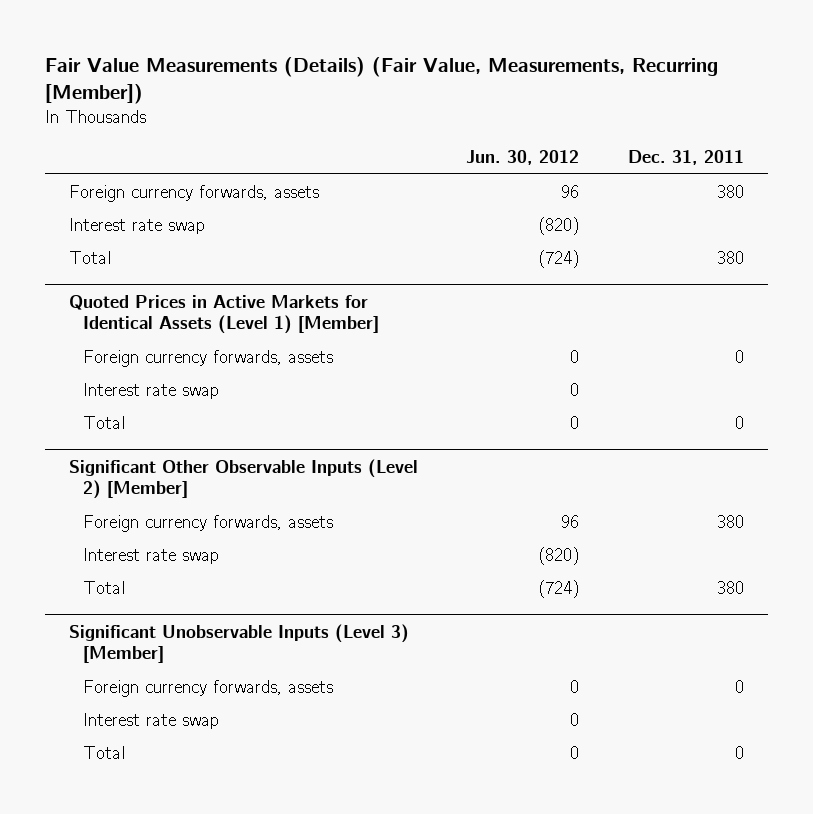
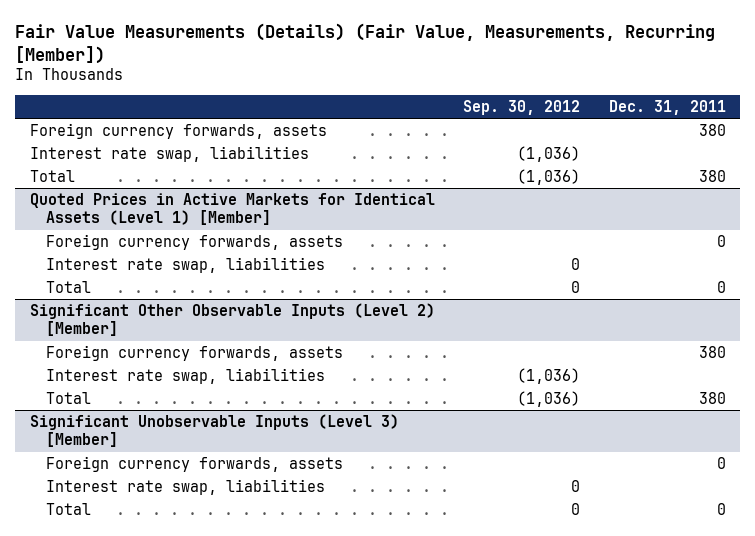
- | Jun. 30, 2012 | Dec. 31, 2011
+ | Sep. 30, 2012 | Dec. 31, 2011
- Interest rate swap | (820) |
+ Interest rate swap, liabilities | (1,036) |
@ Quoted Prices in Active Markets for Identical Assets (Level 1) [Member]
- Interest rate swap | 0 |
+ Interest rate swap, liabilities | 0 |
@ Significant Other Observable Inputs (Level 2) [Member]
- Interest rate swap | (820) |
+ Interest rate swap, liabilities | (1,036) |
@ Significant Unobservable Inputs (Level 3) [Member]
- Interest rate swap | 0 |
+ Interest rate swap, liabilities | 0 |

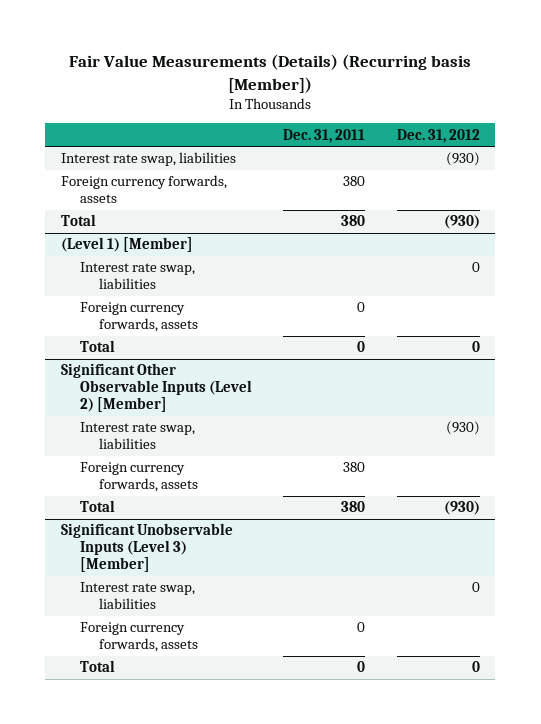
- Fair Value Measurements (Details) (Fair Value, Measurements, Recurring [Member])
+ Fair Value Measurements (Details) (Recurring basis [Member])
- | Sep. 30, 2012 | Dec. 31, 2011
+ | Dec. 31, 2011 | Dec. 31, 2012
moved down: Foreign currency forwards, assets | 380 |
- Quoted Prices in Active Markets for Identical Assets (Level 1) [Member]
- Foreign currency forwards, assets | | 0
+ (Level 1) [Member]
+ Foreign currency forwards, assets | 0 |
@ Significant Other Observable Inputs (Level 2) [Member]
moved down: Foreign currency forwards, assets | 380 |
@ Significant Unobservable Inputs (Level 3) [Member]
moved down: Foreign currency forwards, assets | 0 |

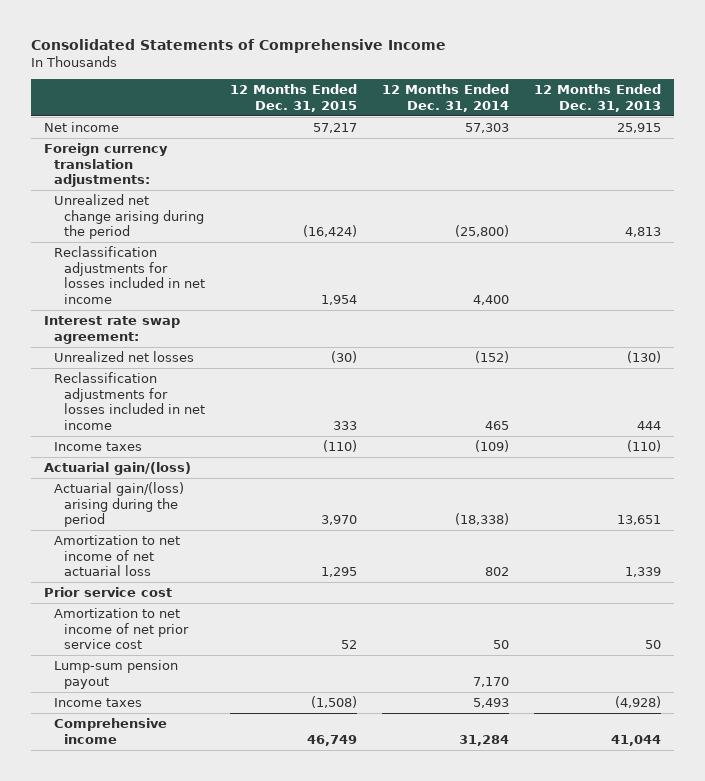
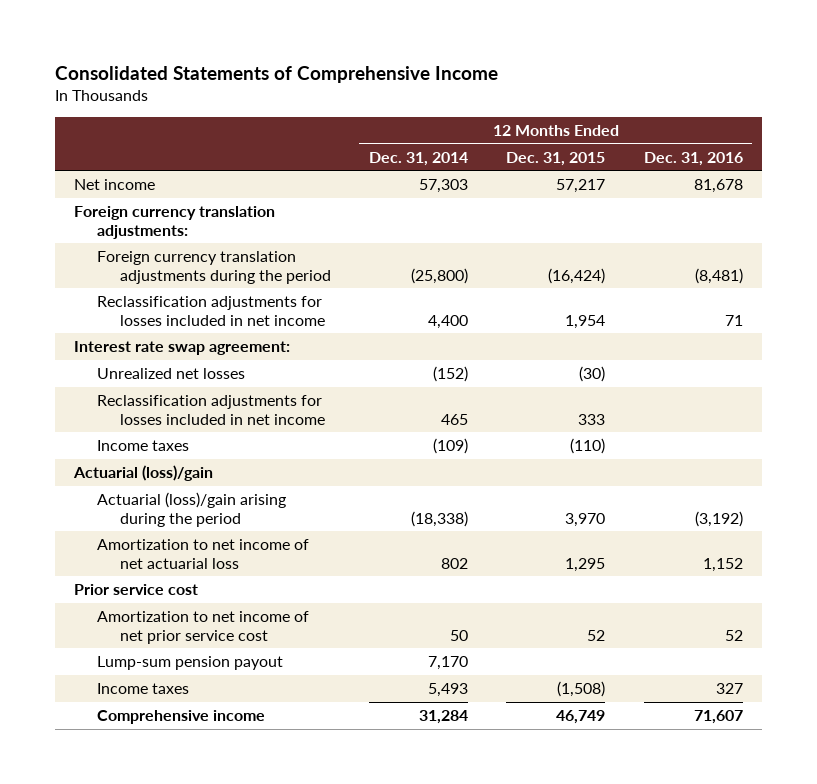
- | 12 Months Ended Dec. 31, 2015 | 12 Months Ended Dec. 31, 2014 | 12 Months Ended Dec. 31, 2013
+ | 12 Months Ended Dec. 31, 2014 | 12 Months Ended Dec. 31, 2015 | 12 Months Ended Dec. 31, 2016
- Unrealized net change arising during the period | (16,424) | (25,800) | 4,813
+ Foreign currency translation adjustments during the period | (25,800) | (16,424) | (8,481)
- Actuarial gain/(loss)
- Actuarial gain/(loss) arising during the period | 3,970 | (18,338) | 13,651
+ Actuarial (loss)/gain
+ Actuarial (loss)/gain arising during the period | (18,338) | 3,970 | (3,192)

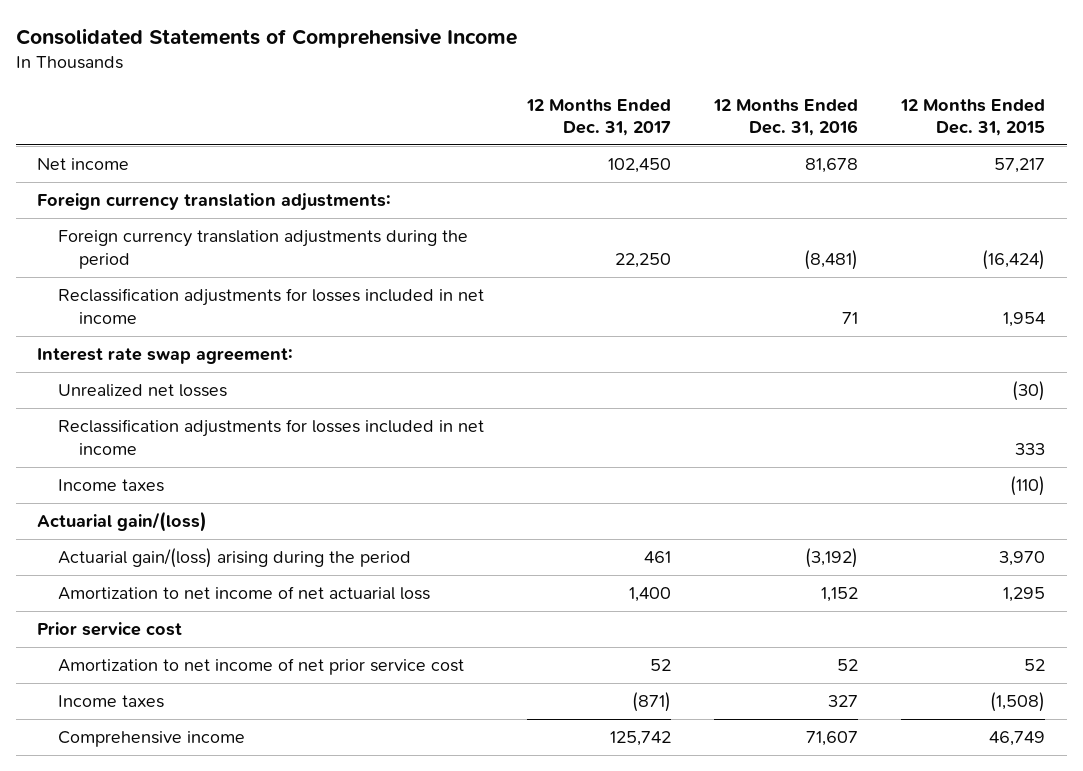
- | 12 Months Ended Dec. 31, 2014 | 12 Months Ended Dec. 31, 2015 | 12 Months Ended Dec. 31, 2016
+ | 12 Months Ended Dec. 31, 2017 | 12 Months Ended Dec. 31, 2016 | 12 Months Ended Dec. 31, 2015
- Actuarial (loss)/gain
- Actuarial (loss)/gain arising during the period | (18,338) | 3,970 | (3,192)
+ Actuarial gain/(loss)
+ Actuarial gain/(loss) arising during the period | 461 | (3,192) | 3,970
- Lump-sum pension payout | 7,170 | |

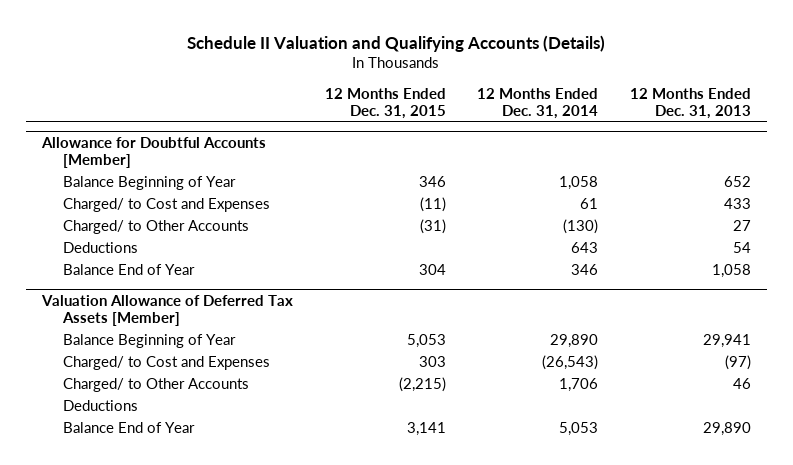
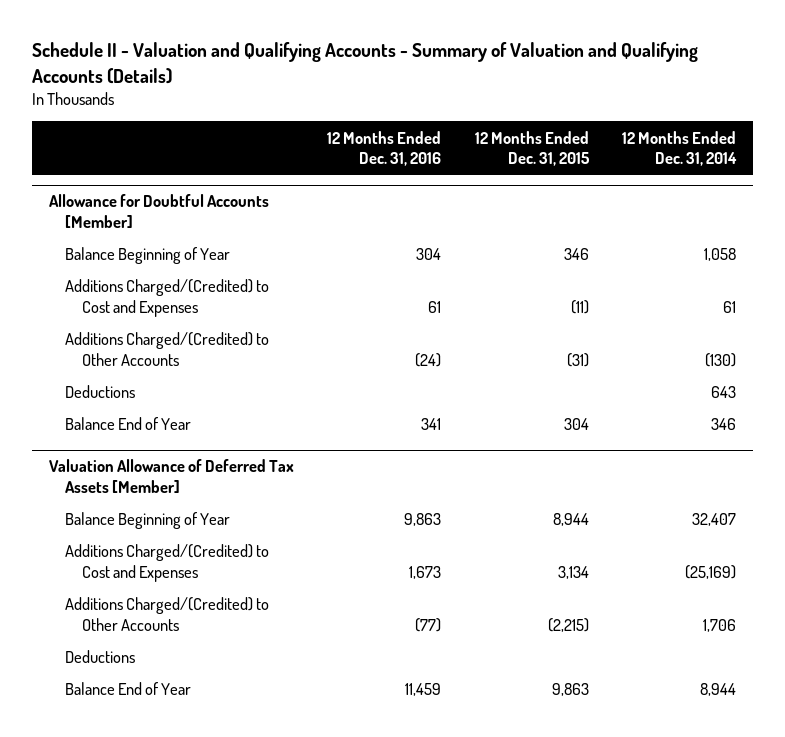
- Schedule II Valuation and Qualifying Accounts (Details)
+ Schedule II - Valuation and Qualifying Accounts - Summary of Valuation and Qualifying Accounts (Details)
- | 12 Months Ended Dec. 31, 2015 | 12 Months Ended Dec. 31, 2014 | 12 Months Ended Dec. 31, 2013
+ | 12 Months Ended Dec. 31, 2016 | 12 Months Ended Dec. 31, 2015 | 12 Months Ended Dec. 31, 2014
@ Allowance for Doubtful Accounts [Member]
- Charged/ to Cost and Expenses | (11) | 61 | 433
- Charged/ to Other Accounts | (31) | (130) | 27
+ Additions Charged/(Credited) to Cost and Expenses | 61 | (11) | 61
+ Additions Charged/(Credited) to Other Accounts | (24) | (31) | (130)
@ Valuation Allowance of Deferred Tax Assets [Member]
- Balance Beginning of Year | 5,053 | 29,890 | 29,941
- Charged/ to Cost and Expenses | 303 | (26,543) | (97)
- Charged/ to Other Accounts | (2,215) | 1,706 | 46
+ Balance Beginning of Year | 9,863 | 8,944 | 32,407
+ Additions Charged/(Credited) to Cost and Expenses | 1,673 | 3,134 | (25,169)
+ Additions Charged/(Credited) to Other Accounts | (77) | (2,215) | 1,706
- Balance End of Year | 3,141 | 5,053 | 29,890
+ Balance End of Year | 11,459 | 9,863 | 8,944

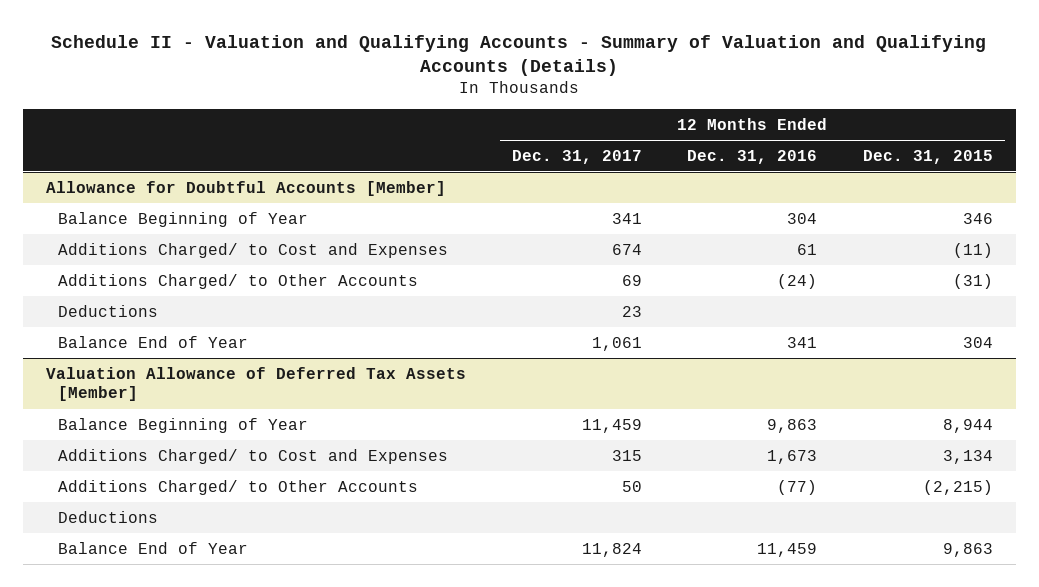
- | 12 Months Ended Dec. 31, 2016 | 12 Months Ended Dec. 31, 2015 | 12 Months Ended Dec. 31, 2014
+ | 12 Months Ended Dec. 31, 2017 | 12 Months Ended Dec. 31, 2016 | 12 Months Ended Dec. 31, 2015
@ Allowance for Doubtful Accounts [Member]
- Additions Charged/(Credited) to Cost and Expenses | 61 | (11) | 61
- Additions Charged/(Credited) to Other Accounts | (24) | (31) | (130)
+ Additions Charged/ to Cost and Expenses | 674 | 61 | (11)
+ Additions Charged/ to Other Accounts | 69 | (24) | (31)
@ Valuation Allowance of Deferred Tax Assets [Member]
- Additions Charged/(Credited) to Cost and Expenses | 1,673 | 3,134 | (25,169)
- Additions Charged/(Credited) to Other Accounts | (77) | (2,215) | 1,706
+ Additions Charged/ to Cost and Expenses | 315 | 1,673 | 3,134
+ Additions Charged/ to Other Accounts | 50 | (77) | (2,215)

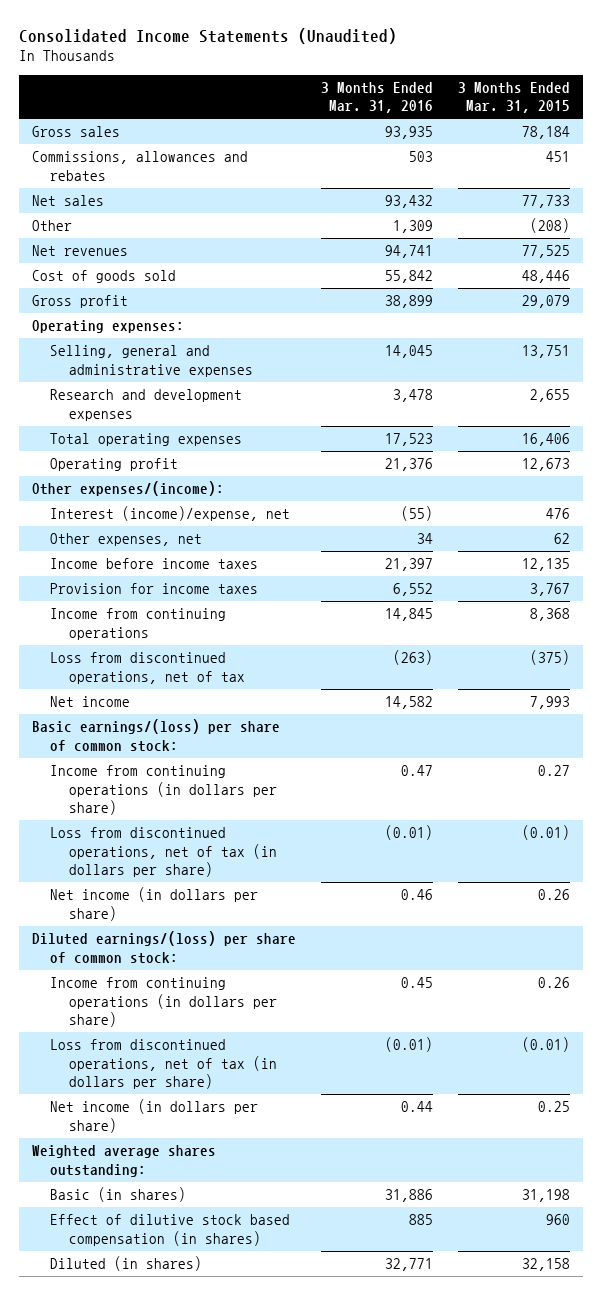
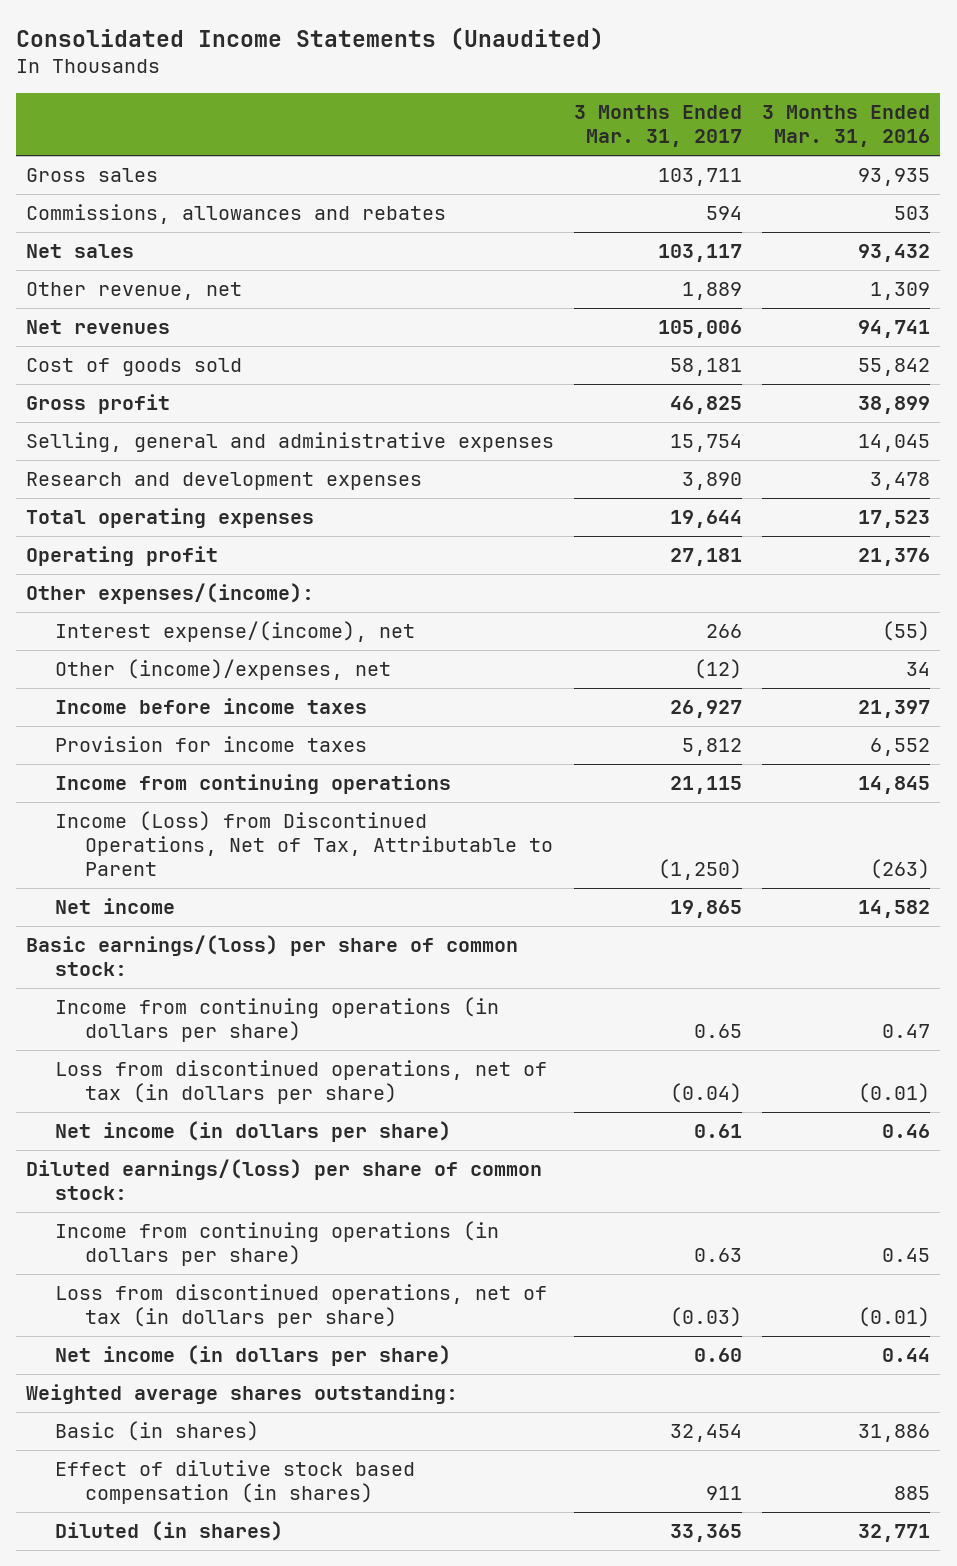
- | 3 Months Ended Mar. 31, 2016 | 3 Months Ended Mar. 31, 2015
+ | 3 Months Ended Mar. 31, 2017 | 3 Months Ended Mar. 31, 2016
- Other | 1,309 | (208)
+ Other revenue, net | 1,889 | 1,309
- Operating expenses:
- Interest (income)/expense, net | (55) | 476
- Other expenses, net | 34 | 62
+ Interest expense/(income), net | 266 | (55)
+ Other (income)/expenses, net | (12) | 34
- Loss from discontinued operations, net of tax | (263) | (375)
+ Income (Loss) from Discontinued Operations, Net of Tax, Attributable to Parent | (1,250) | (263)

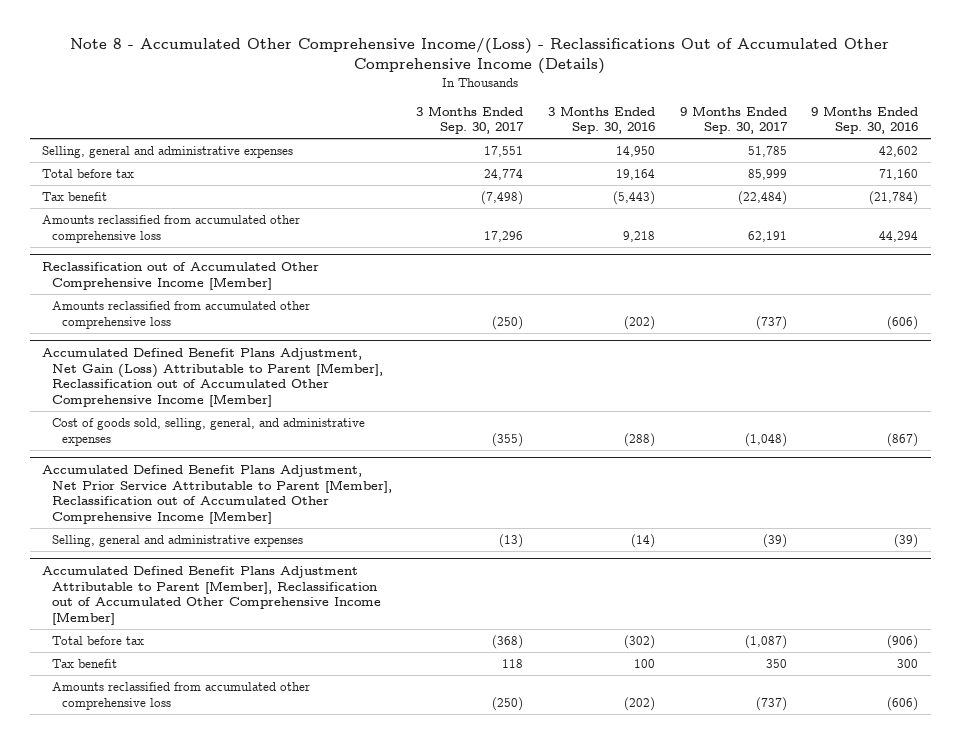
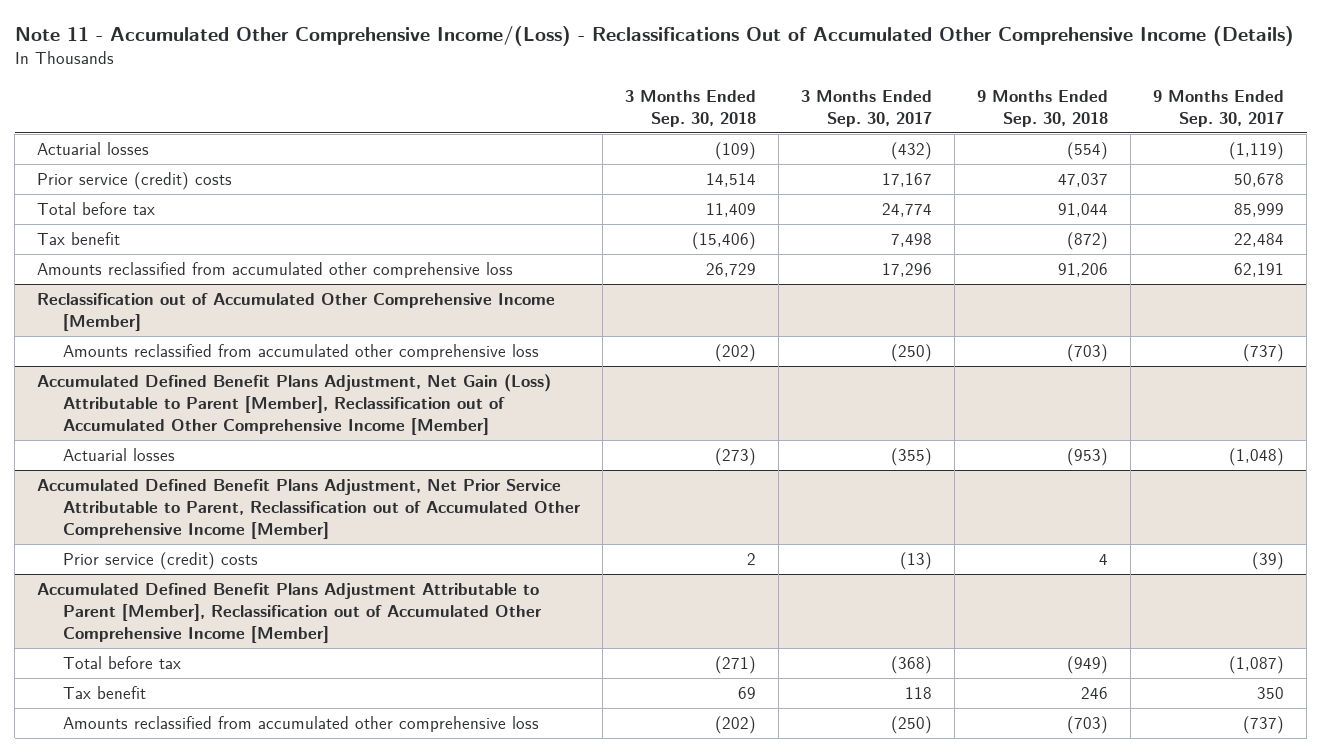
- Note 8 - Accumulated Other Comprehensive Income/(Loss) - Reclassifications Out of Accumulated Other Comprehensive Income (Details)
+ Note 11 - Accumulated Other Comprehensive Income/(Loss) - Reclassifications Out of Accumulated Other Comprehensive Income (Details)
- | 3 Months Ended Sep. 30, 2017 | 3 Months Ended Sep. 30, 2016 | 9 Months Ended Sep. 30, 2017 | 9 Months Ended Sep. 30, 2016
+ | 3 Months Ended Sep. 30, 2018 | 3 Months Ended Sep. 30, 2017 | 9 Months Ended Sep. 30, 2018 | 9 Months Ended Sep. 30, 2017
- Selling, general and administrative expenses | 17,551 | 14,950 | 51,785 | 42,602
+ Actuarial losses | (109) | (432) | (554) | (1,119)
+ Prior service (credit) costs | 14,514 | 17,167 | 47,037 | 50,678
- Tax benefit | (7,498) | (5,443) | (22,484) | (21,784)
+ Tax benefit | (15,406) | 7,498 | (872) | 22,484
@ Accumulated Defined Benefit Plans Adjustment, Net Gain (Loss) Attributable to Parent [Member], Reclassification out of Accumulated Other Comprehensive Income [Member]
- Cost of goods sold, selling, general, and administrative expenses | (355) | (288) | (1,048) | (867)
- Accumulated Defined Benefit Plans Adjustment, Net Prior Service Attributable to Parent [Member], Reclassification out of Accumulated Other Comprehensive Income [Member]
- Selling, general and administrative expenses | (13) | (14) | (39) | (39)
@ Accumulated Defined Benefit Plans Adjustment, Net Gain (Loss) Attributable to Parent [Member], Reclassification out of Accumulated Other Comprehensive Income [Member]
+ Actuarial losses | (273) | (355) | (953) | (1,048)
+ Accumulated Defined Benefit Plans Adjustment, Net Prior Service Attributable to Parent, Reclassification out of Accumulated Other Comprehensive Income [Member]
+ Prior service (credit) costs | 2 | (13) | 4 | (39)

